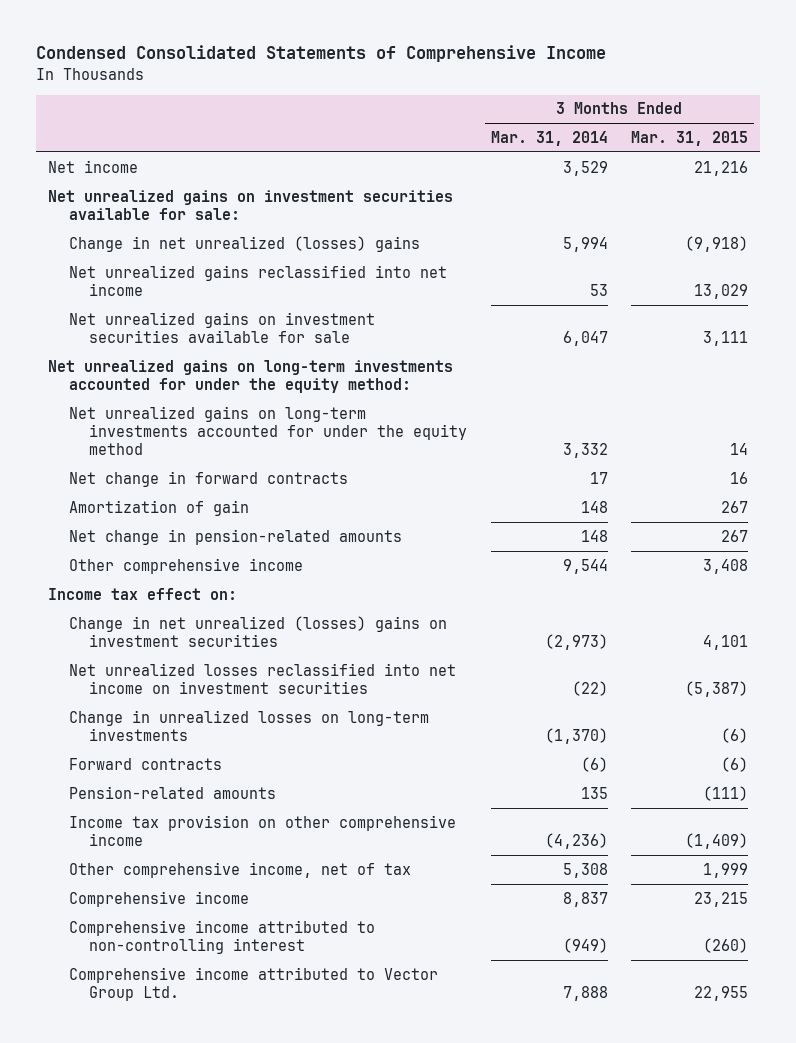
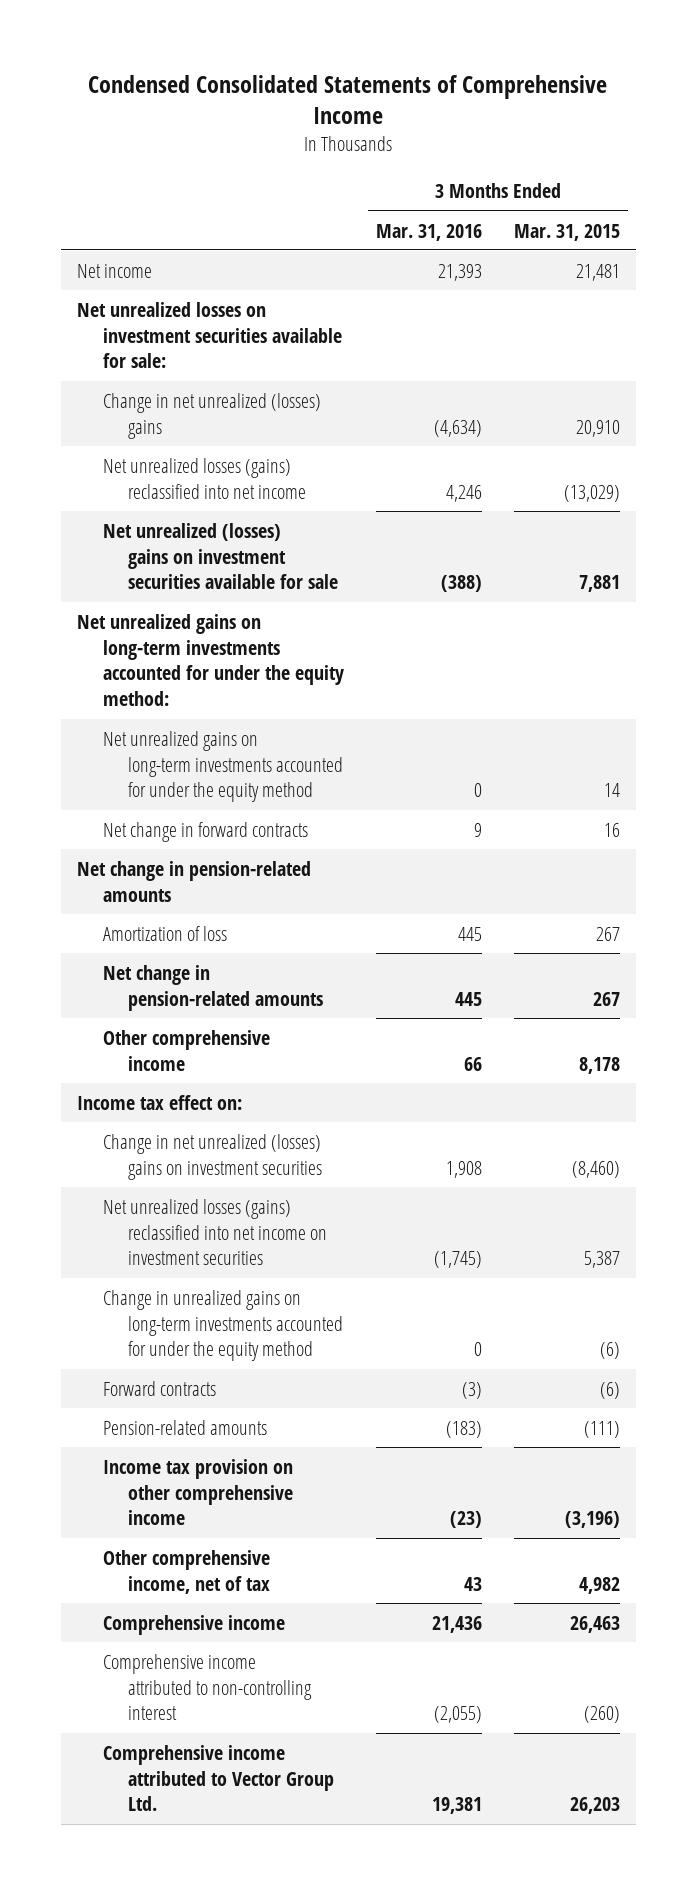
- | 3 Months Ended Mar. 31, 2014 | 3 Months Ended Mar. 31, 2015
+ | 3 Months Ended Mar. 31, 2016 | 3 Months Ended Mar. 31, 2015
- Net income | 3,529 | 21,216
- Net unrealized gains on investment securities available for sale:
- Change in net unrealized (losses) gains | 5,994 | (9,918)
- Net unrealized gains reclassified into net income | 53 | 13,029
- Net unrealized gains on investment securities available for sale | 6,047 | 3,111
+ Net income | 21,393 | 21,481
+ Net unrealized losses on investment securities available for sale:
+ Change in net unrealized (losses) gains | (4,634) | 20,910
+ Net unrealized losses (gains) reclassified into net income | 4,246 | (13,029)
+ Net unrealized (losses) gains on investment securities available for sale | (388) | 7,881
- Amortization of gain | 148 | 267
+ Net change in pension-related amounts
+ Amortization of loss | 445 | 267
- Other comprehensive income | 9,544 | 3,408
+ Other comprehensive income | 66 | 8,178
- Change in net unrealized (losses) gains on investment securities | (2,973) | 4,101
- Net unrealized losses reclassified into net income on investment securities | (22) | (5,387)
- Change in unrealized losses on long-term investments | (1,370) | (6)
+ Change in net unrealized (losses) gains on investment securities | 1,908 | (8,460)
+ Net unrealized losses (gains) reclassified into net income on investment securities | (1,745) | 5,387
+ Change in unrealized gains on long-term investments accounted for under the equity method | 0 | (6)
- Income tax provision on other comprehensive income | (4,236) | (1,409)
- Other comprehensive income, net of tax | 5,308 | 1,999
- Comprehensive income | 8,837 | 23,215
+ Income tax provision on other comprehensive income | (23) | (3,196)
+ Other comprehensive income, net of tax | 43 | 4,982
+ Comprehensive income | 21,436 | 26,463
- Comprehensive income attributed to Vector Group Ltd. | 7,888 | 22,955
+ Comprehensive income attributed to Vector Group Ltd. | 19,381 | 26,203

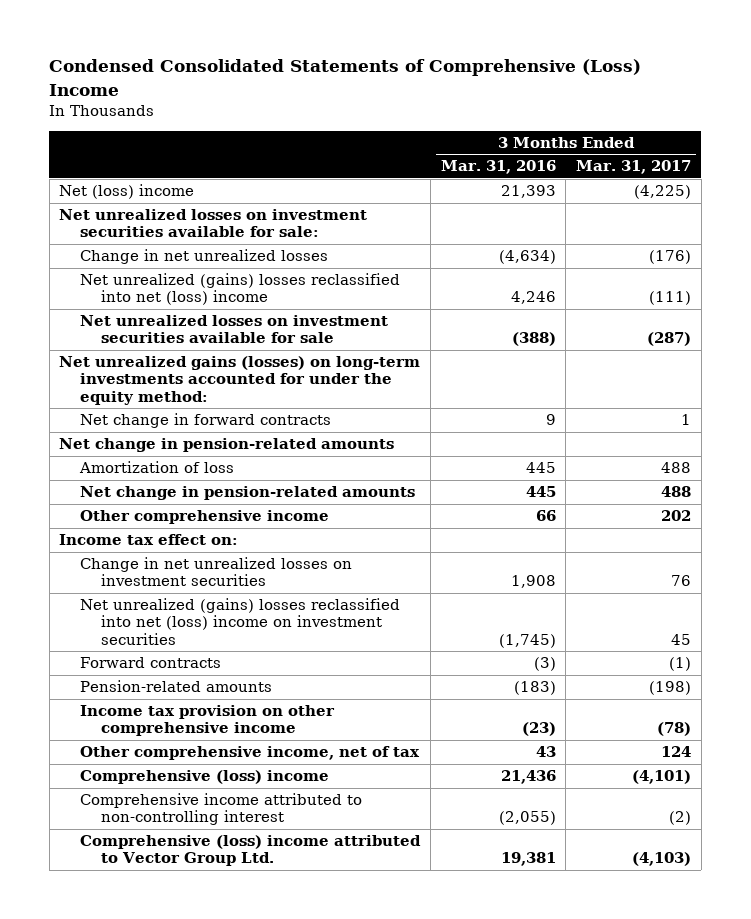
- Condensed Consolidated Statements of Comprehensive Income
+ Condensed Consolidated Statements of Comprehensive (Loss) Income
- | 3 Months Ended Mar. 31, 2016 | 3 Months Ended Mar. 31, 2015
+ | 3 Months Ended Mar. 31, 2016 | 3 Months Ended Mar. 31, 2017
- Net income | 21,393 | 21,481
+ Net (loss) income | 21,393 | (4,225)
- Change in net unrealized (losses) gains | (4,634) | 20,910
- Net unrealized losses (gains) reclassified into net income | 4,246 | (13,029)
- Net unrealized (losses) gains on investment securities available for sale | (388) | 7,881
- Net unrealized gains on long-term investments accounted for under the equity method:
- Net unrealized gains on long-term investments accounted for under the equity method | 0 | 14
+ Change in net unrealized losses | (4,634) | (176)
+ Net unrealized (gains) losses reclassified into net (loss) income | 4,246 | (111)
+ Net unrealized losses on investment securities available for sale | (388) | (287)
+ Net unrealized gains (losses) on long-term investments accounted for under the equity method:
- Change in net unrealized (losses) gains on investment securities | 1,908 | (8,460)
- Net unrealized losses (gains) reclassified into net income on investment securities | (1,745) | 5,387
- Change in unrealized gains on long-term investments accounted for under the equity method | 0 | (6)
+ Change in net unrealized losses on investment securities | 1,908 | 76
+ Net unrealized (gains) losses reclassified into net (loss) income on investment securities | (1,745) | 45
- Comprehensive income | 21,436 | 26,463
+ Comprehensive (loss) income | 21,436 | (4,101)
- Comprehensive income attributed to Vector Group Ltd. | 19,381 | 26,203
+ Comprehensive (loss) income attributed to Vector Group Ltd. | 19,381 | (4,103)

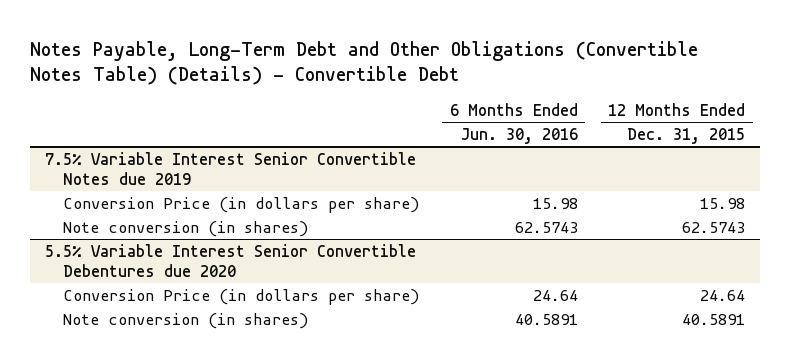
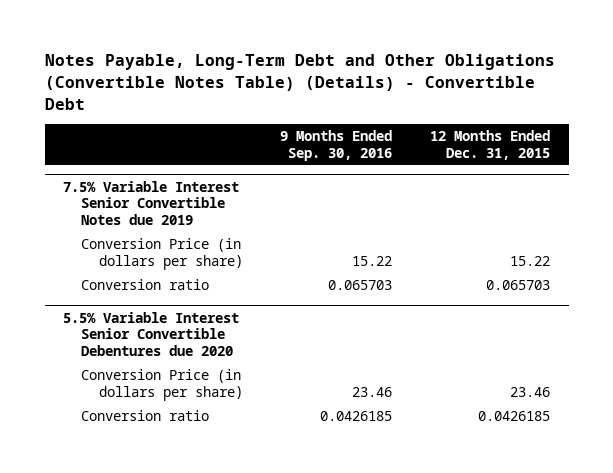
- | 6 Months Ended Jun. 30, 2016 | 12 Months Ended Dec. 31, 2015
+ | 9 Months Ended Sep. 30, 2016 | 12 Months Ended Dec. 31, 2015
@ 7.5% Variable Interest Senior Convertible Notes due 2019
- Conversion Price (in dollars per share) | 15.98 | 15.98
- Note conversion (in shares) | 62.5743 | 62.5743
+ Conversion Price (in dollars per share) | 15.22 | 15.22
+ Conversion ratio | 0.065703 | 0.065703
@ 5.5% Variable Interest Senior Convertible Debentures due 2020
- Conversion Price (in dollars per share) | 24.64 | 24.64
- Note conversion (in shares) | 40.5891 | 40.5891
+ Conversion Price (in dollars per share) | 23.46 | 23.46
+ Conversion ratio | 0.0426185 | 0.0426185

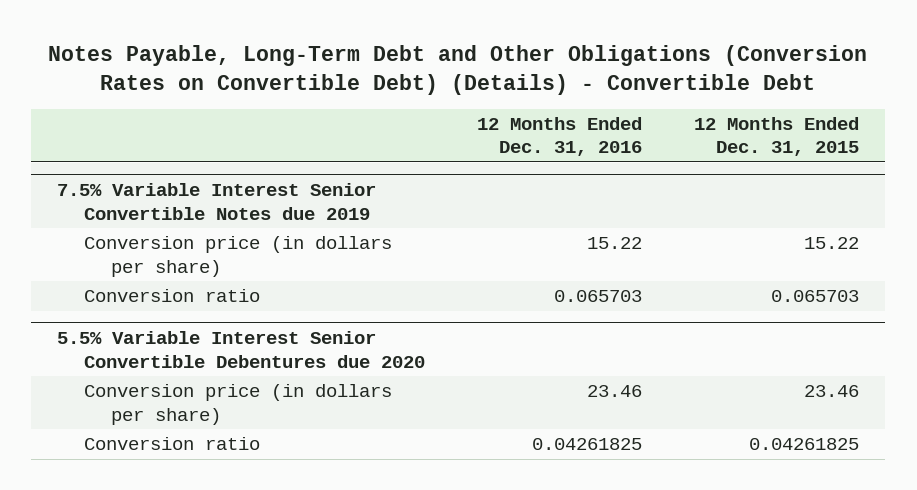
- Notes Payable, Long-Term Debt and Other Obligations (Convertible Notes Table) (Details) - Convertible Debt
+ Notes Payable, Long-Term Debt and Other Obligations (Conversion Rates on Convertible Debt) (Details) - Convertible Debt
- | 9 Months Ended Sep. 30, 2016 | 12 Months Ended Dec. 31, 2015
+ | 12 Months Ended Dec. 31, 2016 | 12 Months Ended Dec. 31, 2015
@ 7.5% Variable Interest Senior Convertible Notes due 2019
- Conversion Price (in dollars per share) | 15.22 | 15.22
+ Conversion price (in dollars per share) | 15.22 | 15.22
@ 5.5% Variable Interest Senior Convertible Debentures due 2020
- Conversion Price (in dollars per share) | 23.46 | 23.46
- Conversion ratio | 0.0426185 | 0.0426185
+ Conversion price (in dollars per share) | 23.46 | 23.46
+ Conversion ratio | 0.04261825 | 0.04261825

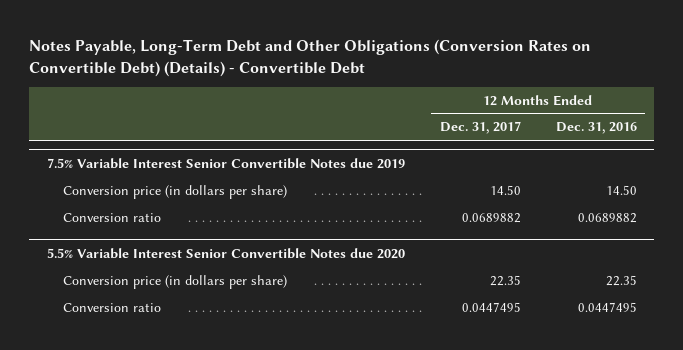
- | 12 Months Ended Dec. 31, 2016 | 12 Months Ended Dec. 31, 2015
+ | 12 Months Ended Dec. 31, 2017 | 12 Months Ended Dec. 31, 2016
@ 7.5% Variable Interest Senior Convertible Notes due 2019
- Conversion price (in dollars per share) | 15.22 | 15.22
- Conversion ratio | 0.065703 | 0.065703
- 5.5% Variable Interest Senior Convertible Debentures due 2020
- Conversion price (in dollars per share) | 23.46 | 23.46
- Conversion ratio | 0.04261825 | 0.04261825
@ 7.5% Variable Interest Senior Convertible Notes due 2019
+ Conversion price (in dollars per share) | 14.50 | 14.50
+ Conversion ratio | 0.0689882 | 0.0689882
+ 5.5% Variable Interest Senior Convertible Notes due 2020
+ Conversion price (in dollars per share) | 22.35 | 22.35
+ Conversion ratio | 0.0447495 | 0.0447495

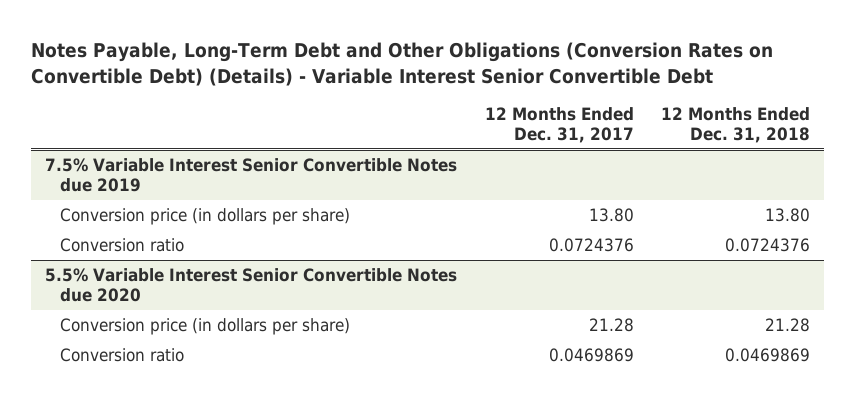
- Notes Payable, Long-Term Debt and Other Obligations (Conversion Rates on Convertible Debt) (Details) - Convertible Debt
+ Notes Payable, Long-Term Debt and Other Obligations (Conversion Rates on Convertible Debt) (Details) - Variable Interest Senior Convertible Debt
- | 12 Months Ended Dec. 31, 2017 | 12 Months Ended Dec. 31, 2016
+ | 12 Months Ended Dec. 31, 2017 | 12 Months Ended Dec. 31, 2018
@ 7.5% Variable Interest Senior Convertible Notes due 2019
- Conversion price (in dollars per share) | 14.50 | 14.50
- Conversion ratio | 0.0689882 | 0.0689882
+ Conversion price (in dollars per share) | 13.80 | 13.80
+ Conversion ratio | 0.0724376 | 0.0724376
@ 5.5% Variable Interest Senior Convertible Notes due 2020
- Conversion price (in dollars per share) | 22.35 | 22.35
- Conversion ratio | 0.0447495 | 0.0447495
+ Conversion price (in dollars per share) | 21.28 | 21.28
+ Conversion ratio | 0.0469869 | 0.0469869

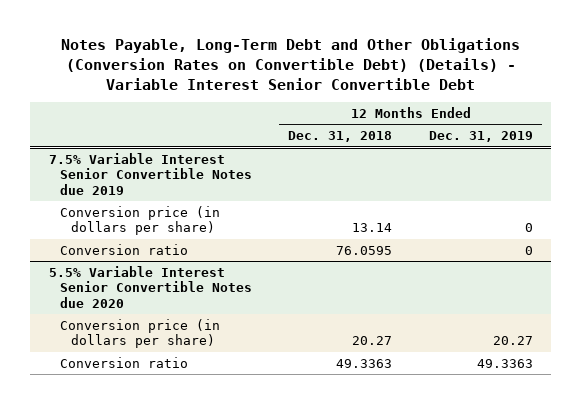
- | 12 Months Ended Dec. 31, 2017 | 12 Months Ended Dec. 31, 2018
+ | 12 Months Ended Dec. 31, 2018 | 12 Months Ended Dec. 31, 2019
@ 7.5% Variable Interest Senior Convertible Notes due 2019
- Conversion price (in dollars per share) | 13.80 | 13.80
- Conversion ratio | 0.0724376 | 0.0724376
+ Conversion price (in dollars per share) | 13.14 | 0
+ Conversion ratio | 76.0595 | 0
@ 5.5% Variable Interest Senior Convertible Notes due 2020
- Conversion price (in dollars per share) | 21.28 | 21.28
- Conversion ratio | 0.0469869 | 0.0469869
+ Conversion price (in dollars per share) | 20.27 | 20.27
+ Conversion ratio | 49.3363 | 49.3363

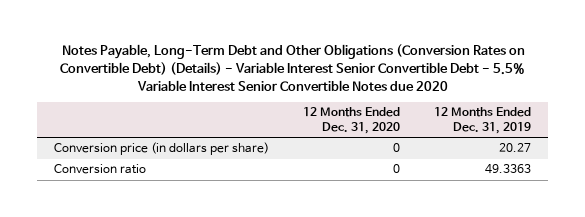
- Notes Payable, Long-Term Debt and Other Obligations (Conversion Rates on Convertible Debt) (Details) - Variable Interest Senior Convertible Debt
+ Notes Payable, Long-Term Debt and Other Obligations (Conversion Rates on Convertible Debt) (Details) - Variable Interest Senior Convertible Debt - 5.5% Variable Interest Senior Convertible Notes due 2020
- | 12 Months Ended Dec. 31, 2018 | 12 Months Ended Dec. 31, 2019
+ | 12 Months Ended Dec. 31, 2020 | 12 Months Ended Dec. 31, 2019
- 7.5% Variable Interest Senior Convertible Notes due 2019
- Conversion price (in dollars per share) | 13.14 | 0
- Conversion ratio | 76.0595 | 0
- 5.5% Variable Interest Senior Convertible Notes due 2020

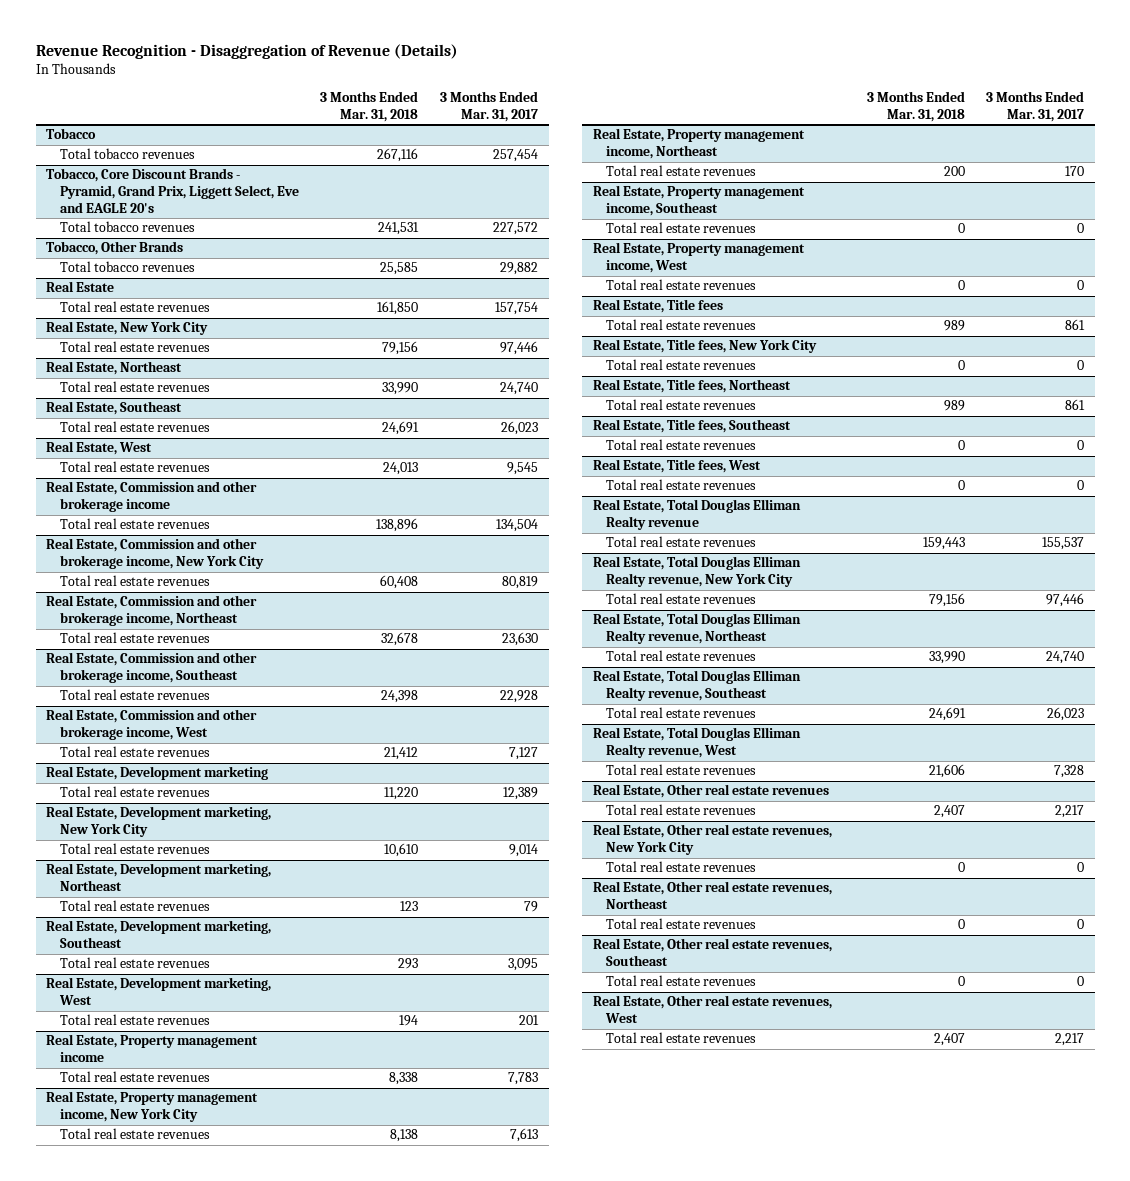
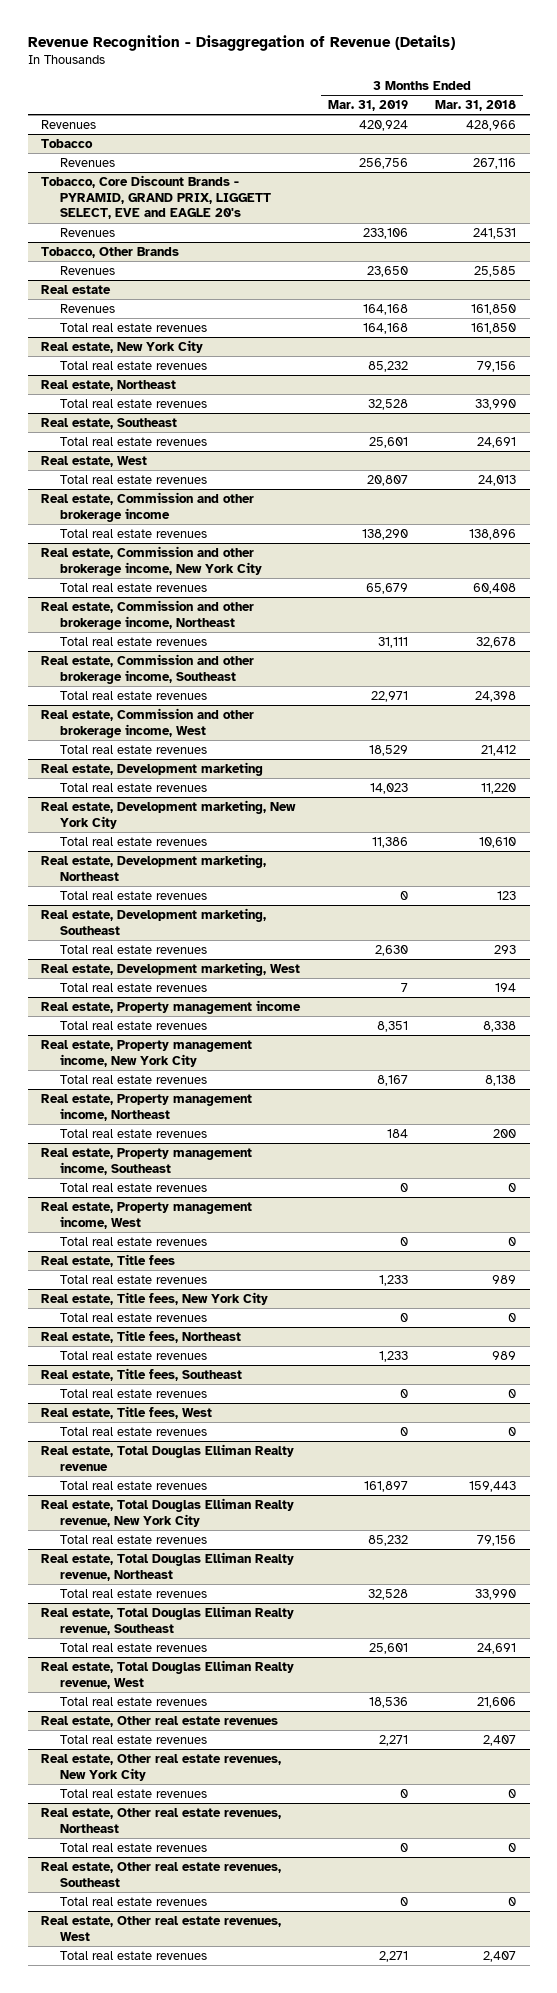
- | 3 Months Ended Mar. 31, 2018 | 3 Months Ended Mar. 31, 2017
+ | 3 Months Ended Mar. 31, 2019 | 3 Months Ended Mar. 31, 2018
+ Revenues | 420,924 | 428,966
@ Tobacco
- Total tobacco revenues | 267,116 | 257,454
- Tobacco, Core Discount Brands - Pyramid, Grand Prix, Liggett Select, Eve and EAGLE 20's
- Total tobacco revenues | 241,531 | 227,572
@ Tobacco
+ Revenues | 256,756 | 267,116
+ Tobacco, Core Discount Brands - PYRAMID, GRAND PRIX, LIGGETT SELECT, EVE and EAGLE 20's
+ Revenues | 233,106 | 241,531
@ Tobacco, Other Brands
- Total tobacco revenues | 25,585 | 29,882
- Real Estate
@ Tobacco, Other Brands
+ Revenues | 23,650 | 25,585
+ Real estate
+ Revenues | 164,168 | 161,850
- Real Estate, New York City
+ Real estate, New York City
- Real Estate, Northeast
+ Real estate, Northeast
- Real Estate, Southeast
+ Real estate, Southeast
- Real Estate, West
+ Real estate, West
- Real Estate, Commission and other brokerage income
+ Real estate, Commission and other brokerage income
- Real Estate, Commission and other brokerage income, New York City
+ Real estate, Commission and other brokerage income, New York City
- Real Estate, Commission and other brokerage income, Northeast
+ Real estate, Commission and other brokerage income, Northeast
- Real Estate, Commission and other brokerage income, Southeast
+ Real estate, Commission and other brokerage income, Southeast
- Real Estate, Commission and other brokerage income, West
+ Real estate, Commission and other brokerage income, West
- Real Estate, Development marketing
+ Real estate, Development marketing
- Real Estate, Development marketing, New York City
+ Real estate, Development marketing, New York City
- Real Estate, Development marketing, Northeast
+ Real estate, Development marketing, Northeast
- Real Estate, Development marketing, Southeast
+ Real estate, Development marketing, Southeast
- Real Estate, Development marketing, West
+ Real estate, Development marketing, West
- Real Estate, Property management income
+ Real estate, Property management income
- Real Estate, Property management income, New York City
+ Real estate, Property management income, New York City
- Real Estate, Property management income, Northeast
+ Real estate, Property management income, Northeast
- Real Estate, Property management income, Southeast
+ Real estate, Property management income, Southeast
- Real Estate, Property management income, West
+ Real estate, Property management income, West
- Real Estate, Title fees
+ Real estate, Title fees
- Real Estate, Title fees, New York City
+ Real estate, Title fees, New York City
- Real Estate, Title fees, Northeast
+ Real estate, Title fees, Northeast
- Real Estate, Title fees, Southeast
+ Real estate, Title fees, Southeast
- Real Estate, Title fees, West
+ Real estate, Title fees, West
- Real Estate, Total Douglas Elliman Realty revenue
+ Real estate, Total Douglas Elliman Realty revenue
- Real Estate, Total Douglas Elliman Realty revenue, New York City
+ Real estate, Total Douglas Elliman Realty revenue, New York City
- Real Estate, Total Douglas Elliman Realty revenue, Northeast
+ Real estate, Total Douglas Elliman Realty revenue, Northeast
- Real Estate, Total Douglas Elliman Realty revenue, Southeast
+ Real estate, Total Douglas Elliman Realty revenue, Southeast
- Real Estate, Total Douglas Elliman Realty revenue, West
+ Real estate, Total Douglas Elliman Realty revenue, West
- Real Estate, Other real estate revenues
+ Real estate, Other real estate revenues
- Real Estate, Other real estate revenues, New York City
+ Real estate, Other real estate revenues, New York City
- Real Estate, Other real estate revenues, Northeast
+ Real estate, Other real estate revenues, Northeast
- Real Estate, Other real estate revenues, Southeast
+ Real estate, Other real estate revenues, Southeast
- Real Estate, Other real estate revenues, West
+ Real estate, Other real estate revenues, West

